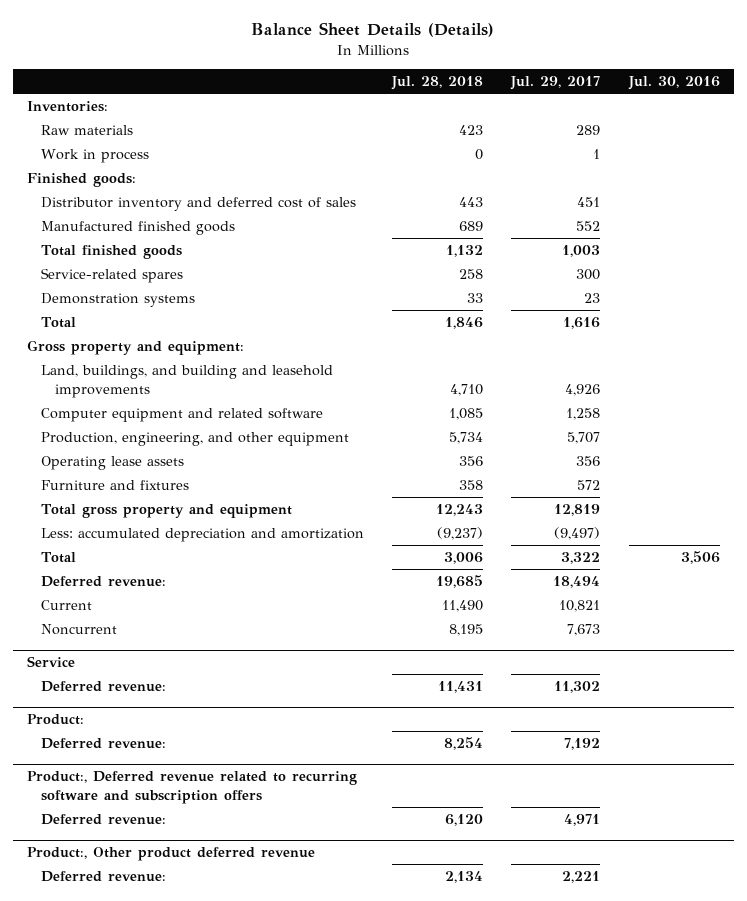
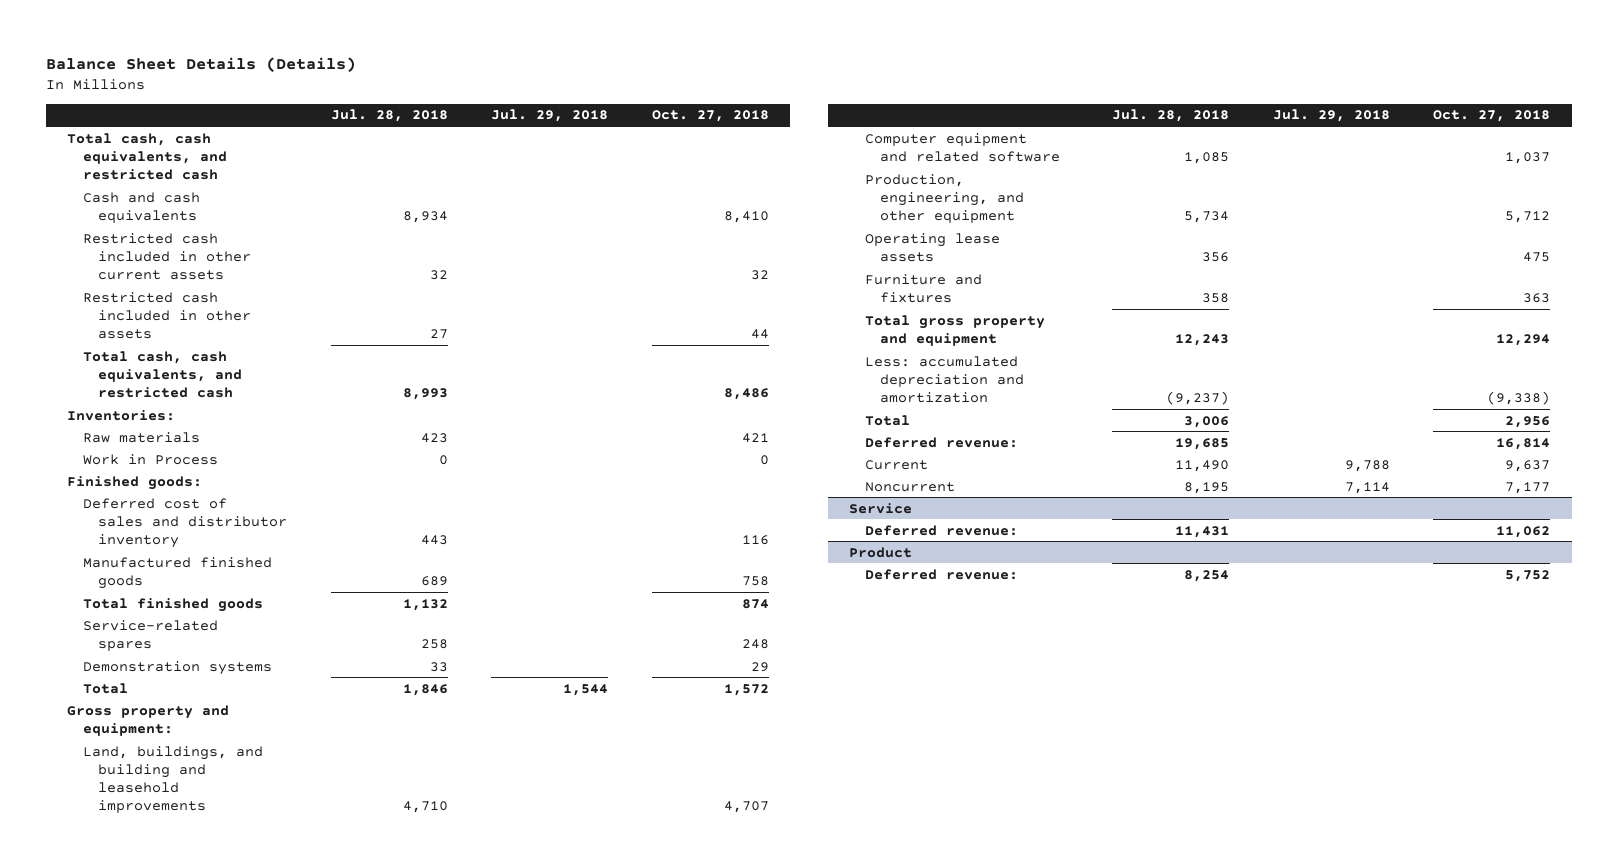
- | Jul. 28, 2018 | Jul. 29, 2017 | Jul. 30, 2016
+ | Jul. 28, 2018 | Jul. 29, 2018 | Oct. 27, 2018
+ Total cash, cash equivalents, and restricted cash
+ Cash and cash equivalents | 8,934 | | 8,410
+ Restricted cash included in other current assets | 32 | | 32
+ Restricted cash included in other assets | 27 | | 44
+ Total cash, cash equivalents, and restricted cash | 8,993 | | 8,486
- Work in process | 0 | 1 |
+ Work in Process | 0 | | 0
- Distributor inventory and deferred cost of sales | 443 | 451 |
+ Deferred cost of sales and distributor inventory | 443 | | 116
- Product:
+ Product
- Product:, Deferred revenue related to recurring software and subscription offers
- Deferred revenue: | 6,120 | 4,971 |
- Product:, Other product deferred revenue
- Deferred revenue: | 2,134 | 2,221 |

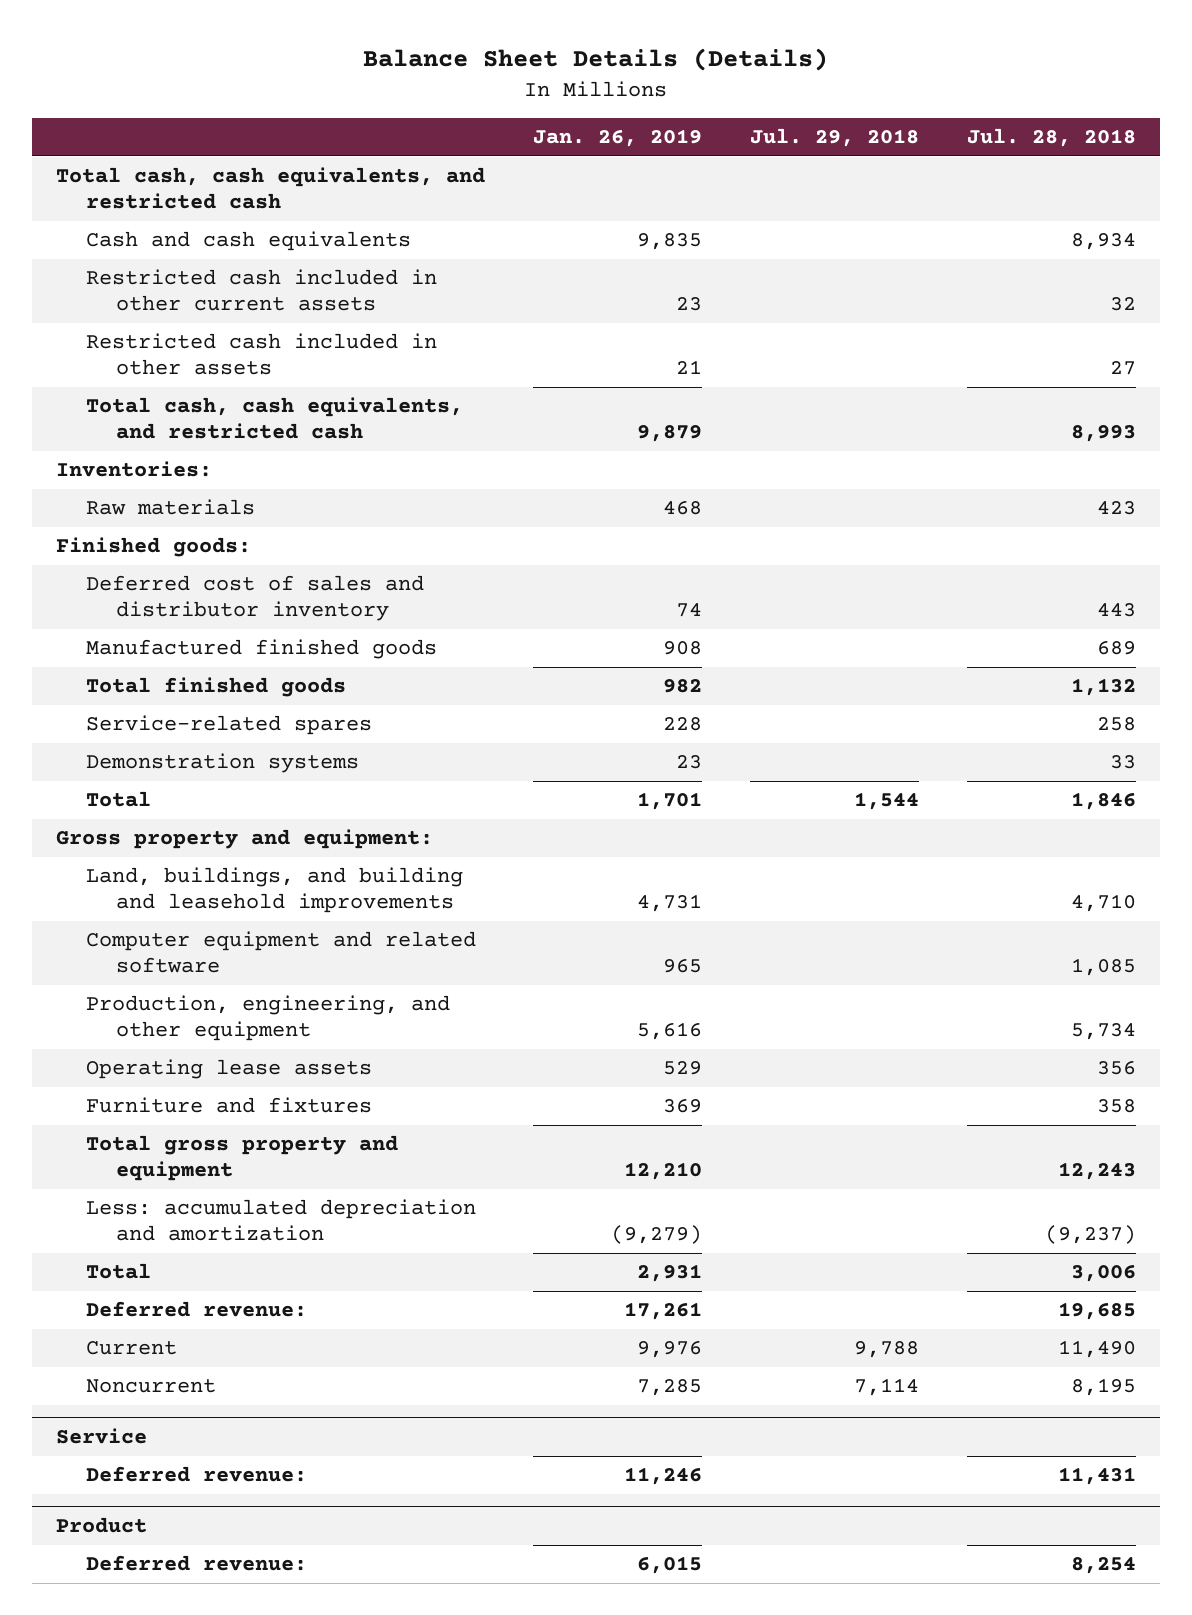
- | Jul. 28, 2018 | Jul. 29, 2018 | Oct. 27, 2018
+ | Jan. 26, 2019 | Jul. 29, 2018 | Jul. 28, 2018
- Work in Process | 0 | | 0

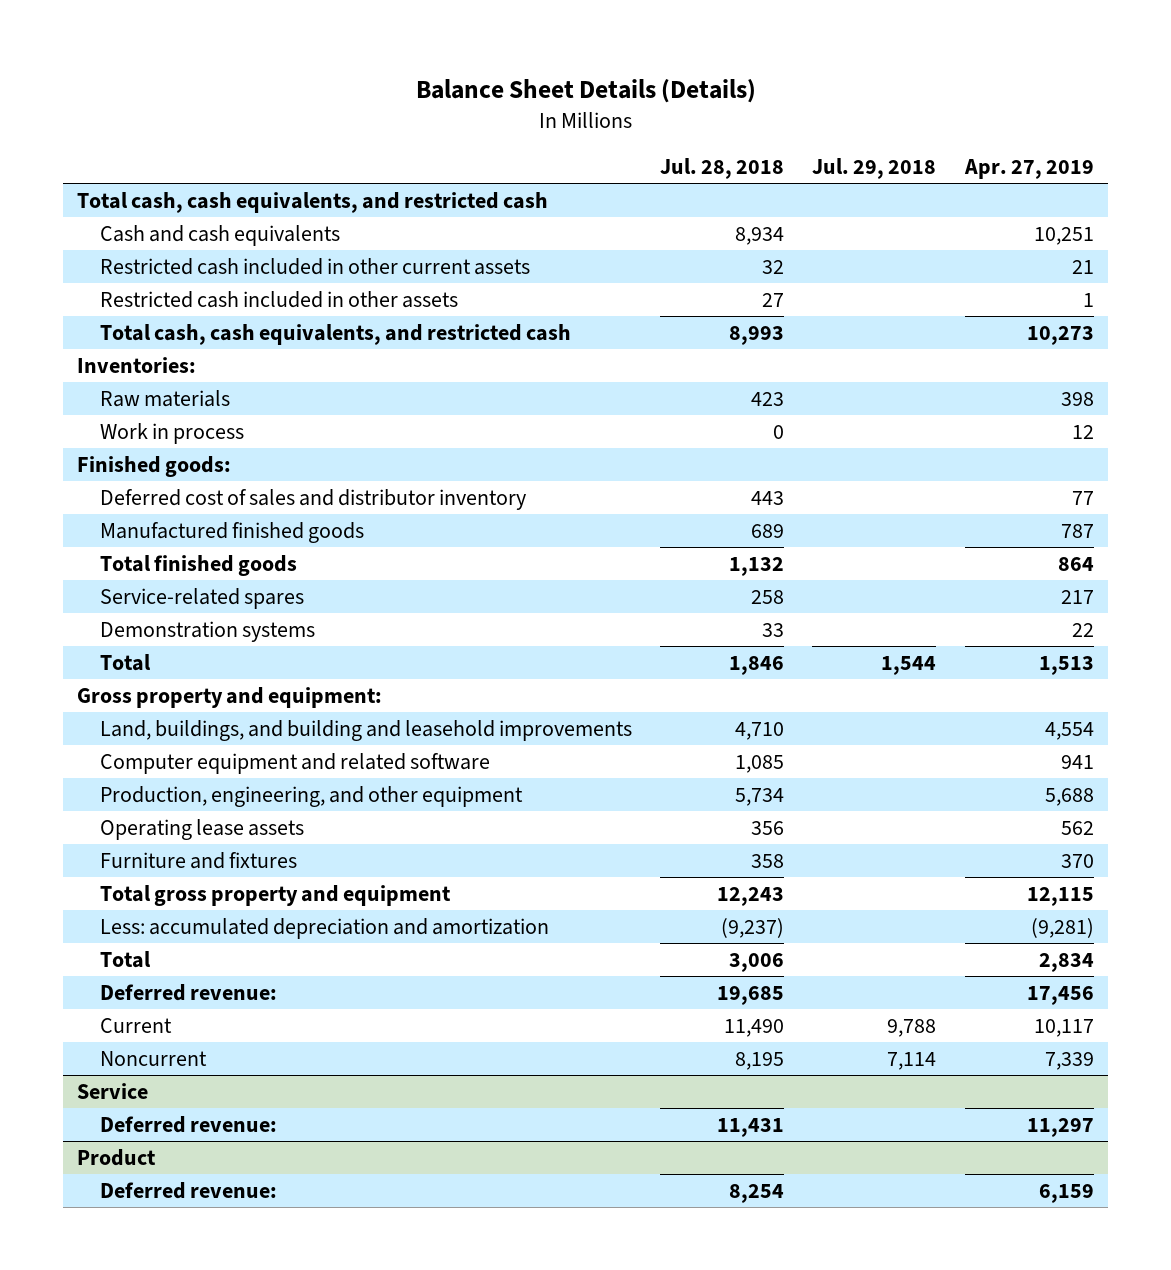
- | Jan. 26, 2019 | Jul. 29, 2018 | Jul. 28, 2018
+ | Jul. 28, 2018 | Jul. 29, 2018 | Apr. 27, 2019
+ Work in process | 0 | | 12

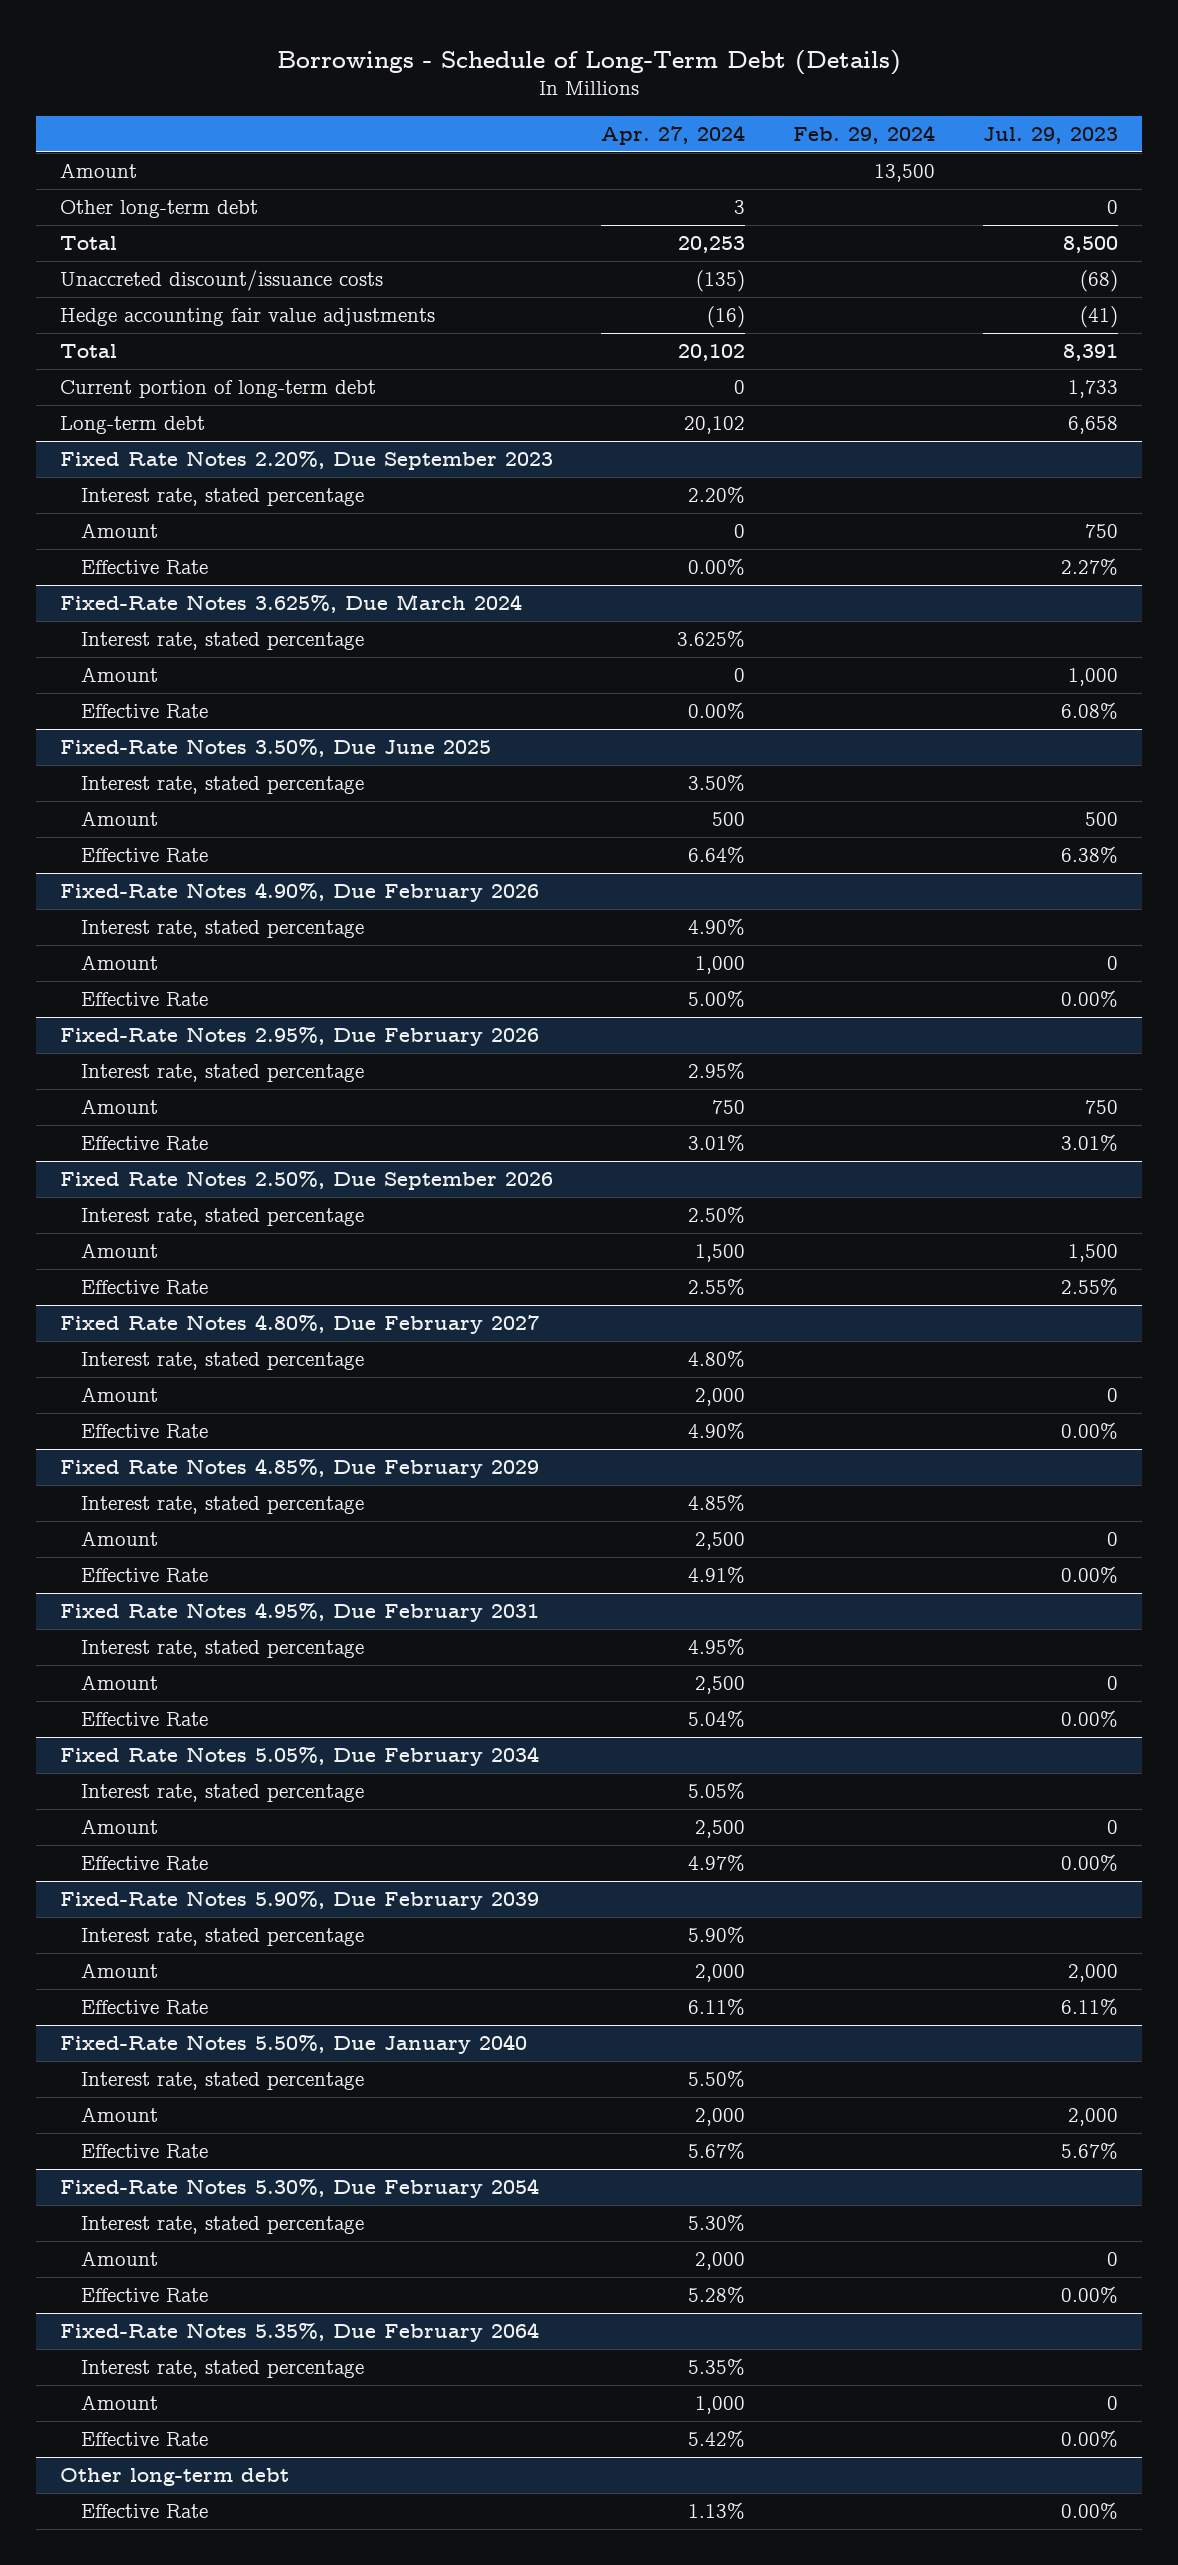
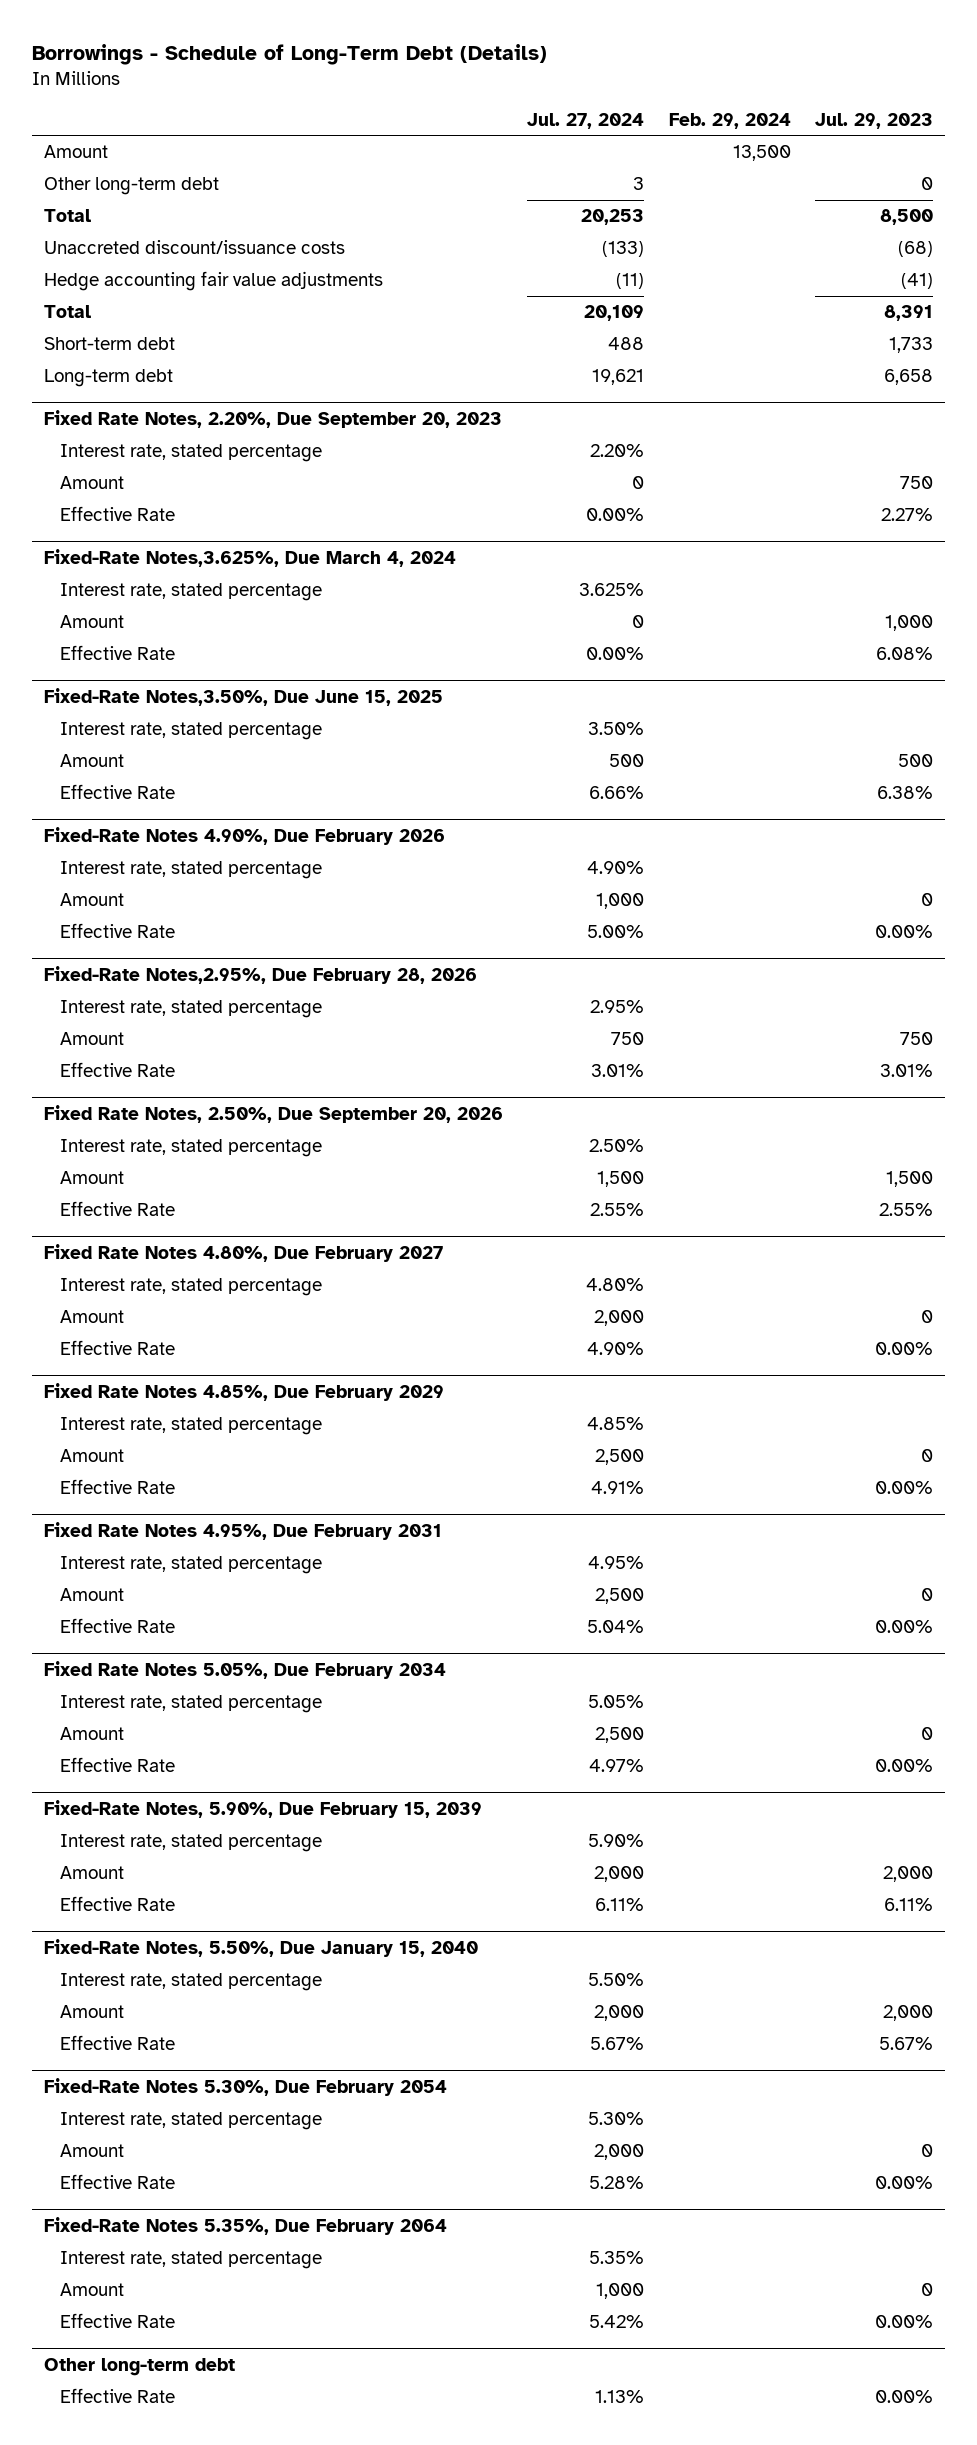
- | Apr. 27, 2024 | Feb. 29, 2024 | Jul. 29, 2023
+ | Jul. 27, 2024 | Feb. 29, 2024 | Jul. 29, 2023
- Current portion of long-term debt | 0 | | 1,733
+ Short-term debt | 488 | | 1,733
- Fixed Rate Notes 2.20%, Due September 2023
+ Fixed Rate Notes, 2.20%, Due September 20, 2023
- Fixed-Rate Notes 3.625%, Due March 2024
+ Fixed-Rate Notes,3.625%, Due March 4, 2024
- Fixed-Rate Notes 3.50%, Due June 2025
+ Fixed-Rate Notes,3.50%, Due June 15, 2025
- Fixed-Rate Notes 2.95%, Due February 2026
+ Fixed-Rate Notes,2.95%, Due February 28, 2026
- Fixed Rate Notes 2.50%, Due September 2026
+ Fixed Rate Notes, 2.50%, Due September 20, 2026
- Fixed-Rate Notes 5.90%, Due February 2039
+ Fixed-Rate Notes, 5.90%, Due February 15, 2039
- Fixed-Rate Notes 5.50%, Due January 2040
+ Fixed-Rate Notes, 5.50%, Due January 15, 2040

